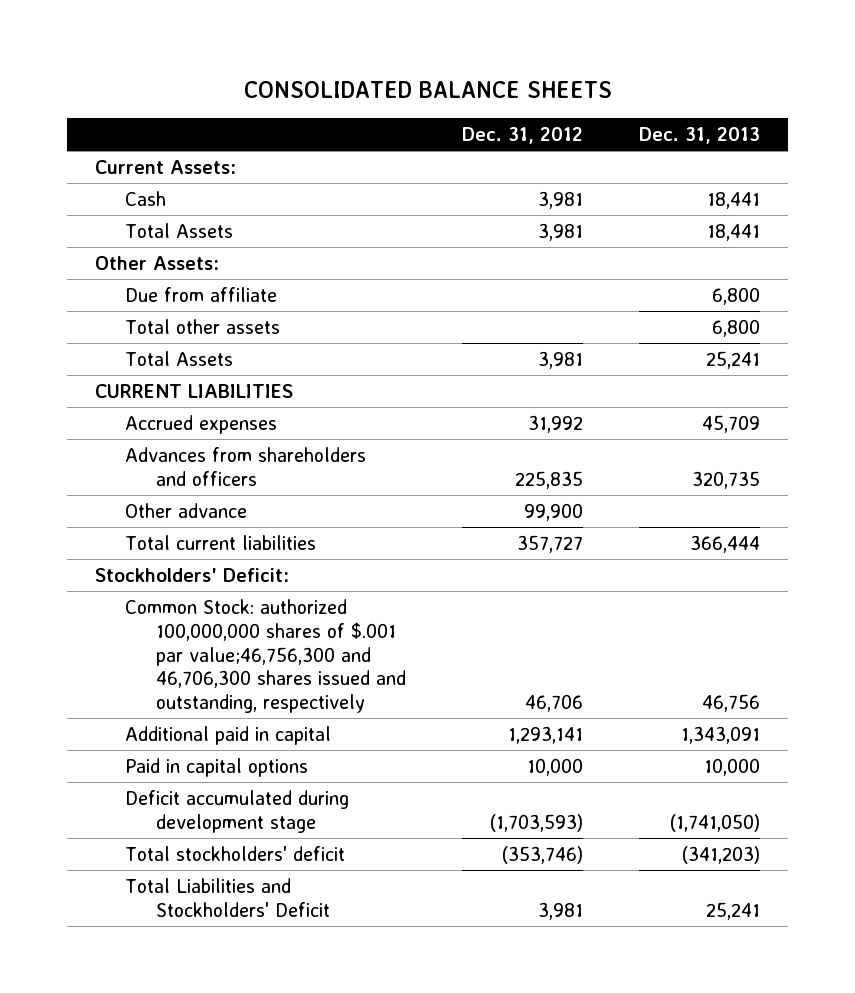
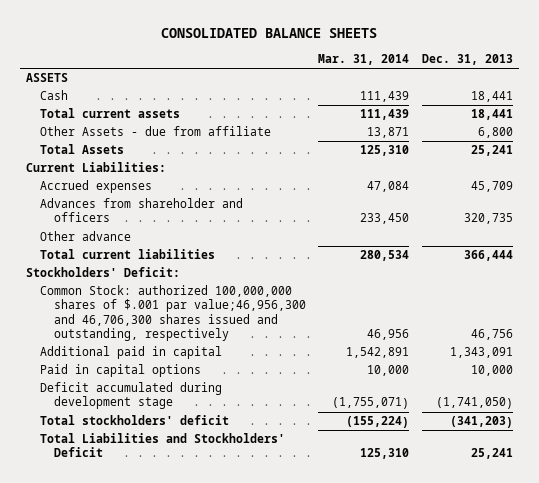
- | Dec. 31, 2012 | Dec. 31, 2013
+ | Mar. 31, 2014 | Dec. 31, 2013
- Current Assets:
+ ASSETS
- Total Assets | 3,981 | 18,441
- Other Assets:
- Due from affiliate | | 6,800
- Total other assets | | 6,800
+ Total current assets | 111,439 | 18,441
+ Other Assets - due from affiliate | 13,871 | 6,800
- CURRENT LIABILITIES
+ Current Liabilities:
- Advances from shareholders and officers | 225,835 | 320,735
+ Advances from shareholder and officers | 233,450 | 320,735
- Common Stock: authorized 100,000,000 shares of $.001 par value;46,756,300 and 46,706,300 shares issued and outstanding, respectively | 46,706 | 46,756
+ Common Stock: authorized 100,000,000 shares of $.001 par value;46,956,300 and 46,706,300 shares issued and outstanding, respectively | 46,956 | 46,756

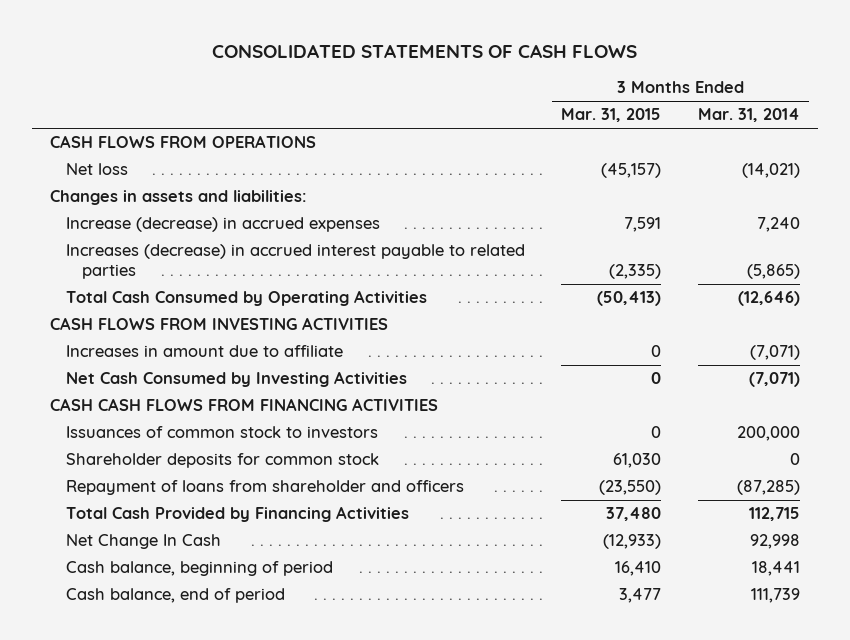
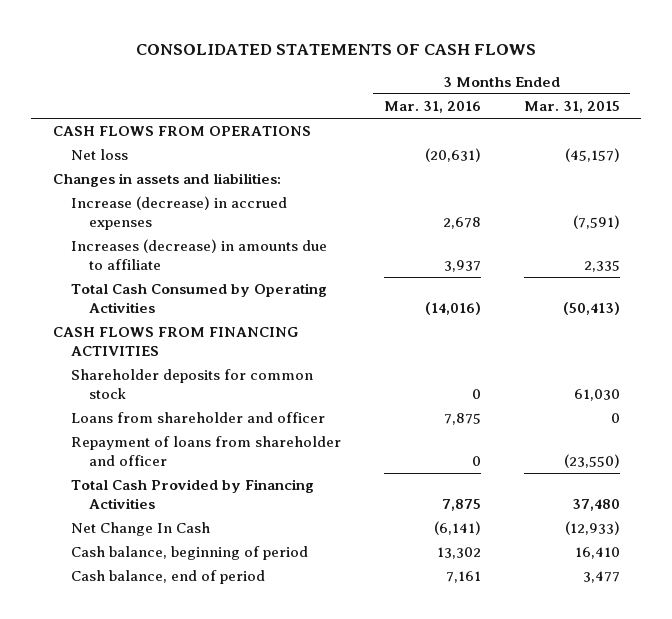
- | 3 Months Ended Mar. 31, 2015 | 3 Months Ended Mar. 31, 2014
+ | 3 Months Ended Mar. 31, 2016 | 3 Months Ended Mar. 31, 2015
- Increase (decrease) in accrued expenses | 7,591 | 7,240
- Increases (decrease) in accrued interest payable to related parties | (2,335) | (5,865)
+ Increase (decrease) in accrued expenses | 2,678 | (7,591)
+ Increases (decrease) in amounts due to affiliate | 3,937 | 2,335
- CASH FLOWS FROM INVESTING ACTIVITIES
- Increases in amount due to affiliate | 0 | (7,071)
- Net Cash Consumed by Investing Activities | 0 | (7,071)
- CASH CASH FLOWS FROM FINANCING ACTIVITIES
- Issuances of common stock to investors | 0 | 200,000
+ CASH FLOWS FROM FINANCING ACTIVITIES
- Repayment of loans from shareholder and officers | (23,550) | (87,285)
+ Loans from shareholder and officer | 7,875 | 0
+ Repayment of loans from shareholder and officer | 0 | (23,550)

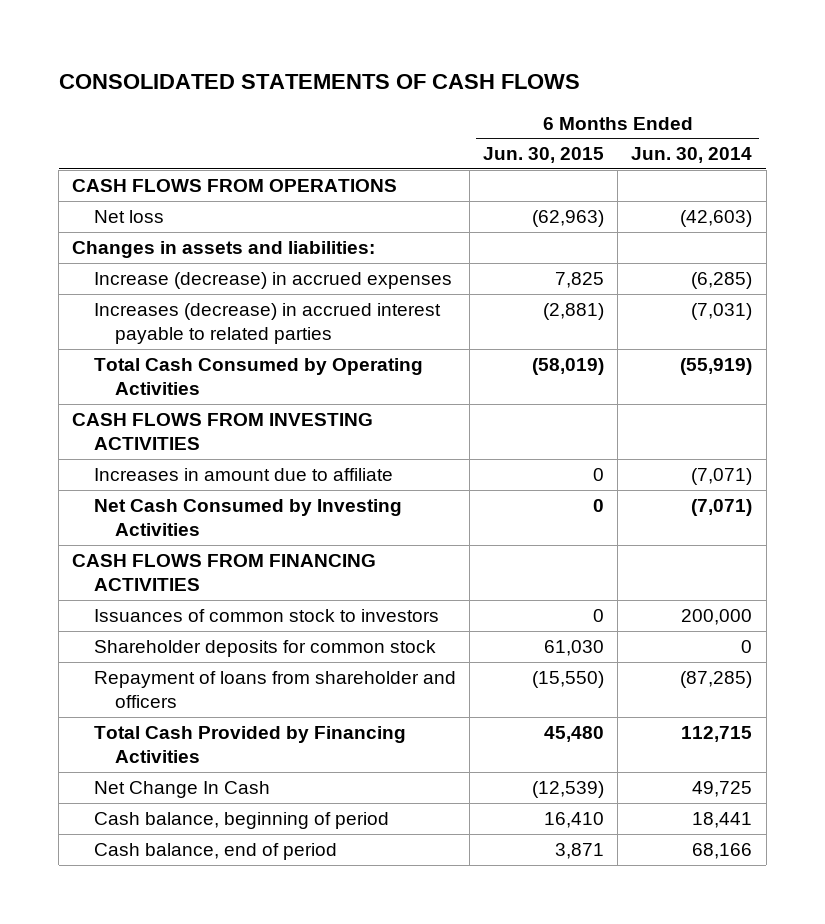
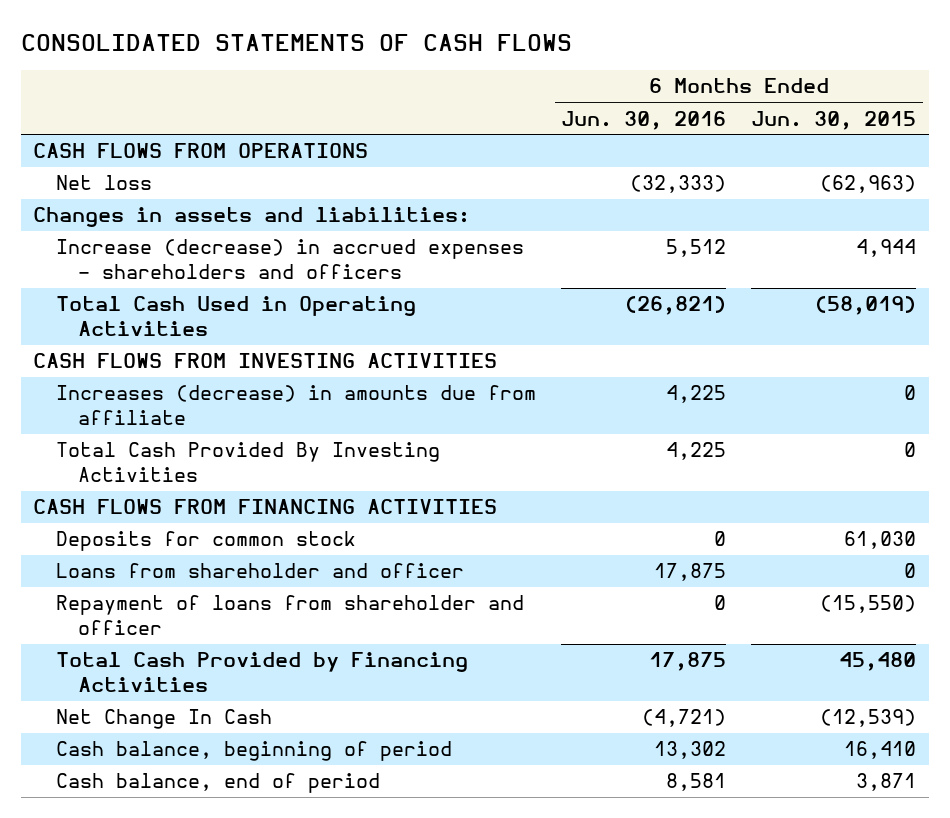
- | 6 Months Ended Jun. 30, 2015 | 6 Months Ended Jun. 30, 2014
+ | 6 Months Ended Jun. 30, 2016 | 6 Months Ended Jun. 30, 2015
- Increase (decrease) in accrued expenses | 7,825 | (6,285)
- Increases (decrease) in accrued interest payable to related parties | (2,881) | (7,031)
- Total Cash Consumed by Operating Activities | (58,019) | (55,919)
+ Increase (decrease) in accrued expenses - shareholders and officers | 5,512 | 4,944
+ Total Cash Used in Operating Activities | (26,821) | (58,019)
- Increases in amount due to affiliate | 0 | (7,071)
- Net Cash Consumed by Investing Activities | 0 | (7,071)
+ Increases (decrease) in amounts due from affiliate | 4,225 | 0
+ Total Cash Provided By Investing Activities | 4,225 | 0
- Issuances of common stock to investors | 0 | 200,000
- Shareholder deposits for common stock | 61,030 | 0
- Repayment of loans from shareholder and officers | (15,550) | (87,285)
+ Deposits for common stock | 0 | 61,030
+ Loans from shareholder and officer | 17,875 | 0
+ Repayment of loans from shareholder and officer | 0 | (15,550)

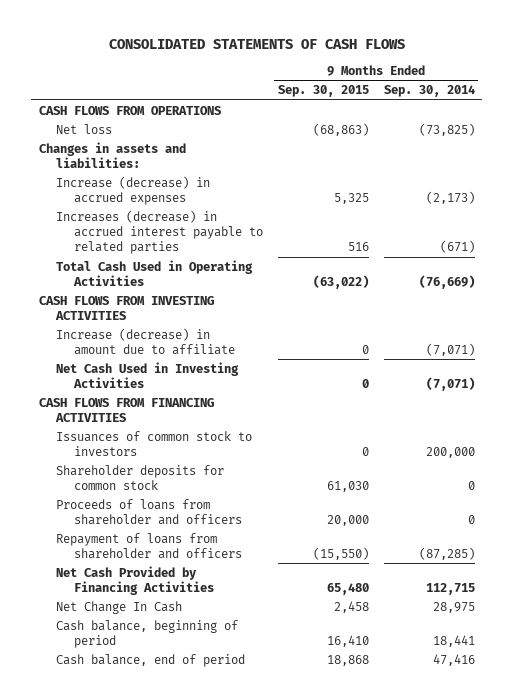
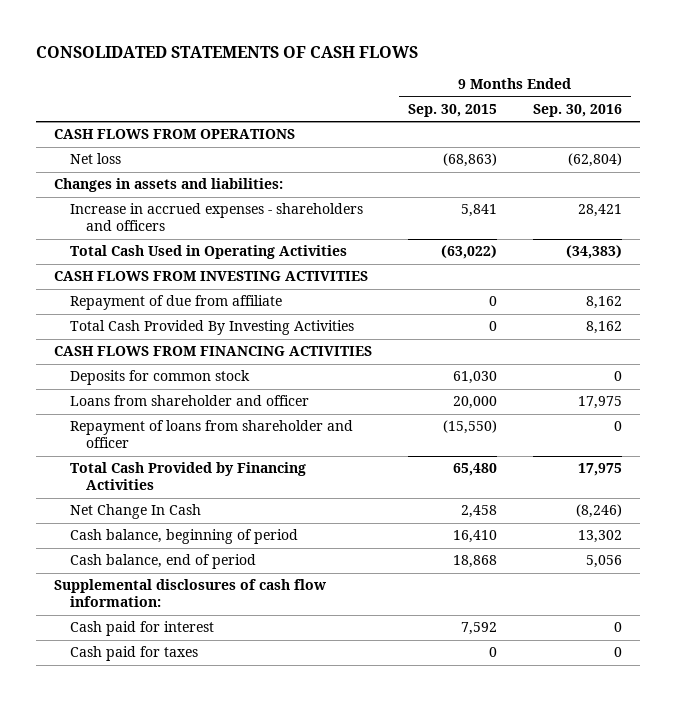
- | 9 Months Ended Sep. 30, 2015 | 9 Months Ended Sep. 30, 2014
+ | 9 Months Ended Sep. 30, 2015 | 9 Months Ended Sep. 30, 2016
- Increase (decrease) in accrued expenses | 5,325 | (2,173)
- Increases (decrease) in accrued interest payable to related parties | 516 | (671)
+ Increase in accrued expenses - shareholders and officers | 5,841 | 28,421
- Increase (decrease) in amount due to affiliate | 0 | (7,071)
- Net Cash Used in Investing Activities | 0 | (7,071)
+ Repayment of due from affiliate | 0 | 8,162
+ Total Cash Provided By Investing Activities | 0 | 8,162
- Issuances of common stock to investors | 0 | 200,000
- Shareholder deposits for common stock | 61,030 | 0
- Proceeds of loans from shareholder and officers | 20,000 | 0
- Repayment of loans from shareholder and officers | (15,550) | (87,285)
- Net Cash Provided by Financing Activities | 65,480 | 112,715
+ Deposits for common stock | 61,030 | 0
+ Loans from shareholder and officer | 20,000 | 17,975
+ Repayment of loans from shareholder and officer | (15,550) | 0
+ Total Cash Provided by Financing Activities | 65,480 | 17,975
+ Supplemental disclosures of cash flow information:
+ Cash paid for interest | 7,592 | 0
+ Cash paid for taxes | 0 | 0

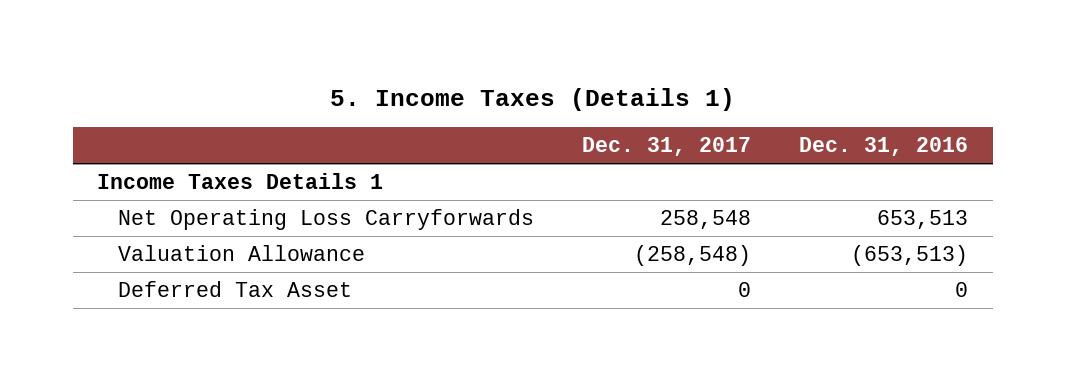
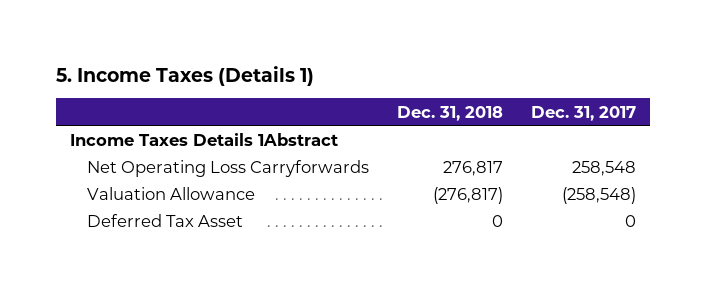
- | Dec. 31, 2017 | Dec. 31, 2016
+ | Dec. 31, 2018 | Dec. 31, 2017
- Income Taxes Details 1
+ Income Taxes Details 1Abstract

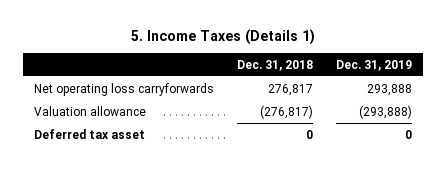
- | Dec. 31, 2018 | Dec. 31, 2017
+ | Dec. 31, 2018 | Dec. 31, 2019
- Income Taxes Details 1Abstract
- Net Operating Loss Carryforwards | 276,817 | 258,548
- Valuation Allowance | (276,817) | (258,548)
- Deferred Tax Asset | 0 | 0
+ Net operating loss carryforwards | 276,817 | 293,888
+ Valuation allowance | (276,817) | (293,888)
+ Deferred tax asset | 0 | 0

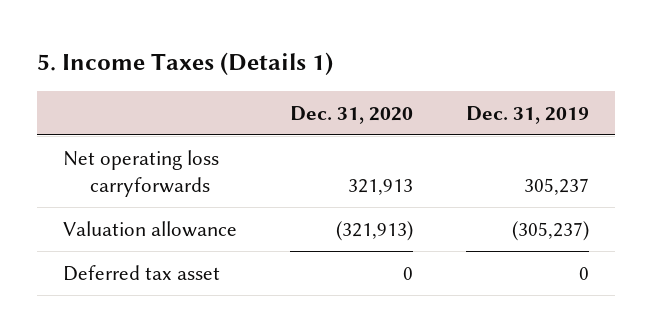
- | Dec. 31, 2018 | Dec. 31, 2019
+ | Dec. 31, 2020 | Dec. 31, 2019
- Net operating loss carryforwards | 276,817 | 293,888
- Valuation allowance | (276,817) | (293,888)
+ Net operating loss carryforwards | 321,913 | 305,237
+ Valuation allowance | (321,913) | (305,237)

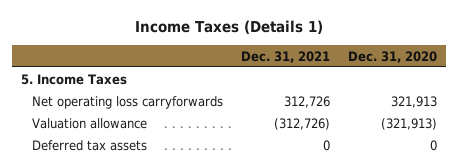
- 5. Income Taxes (Details 1)
+ Income Taxes (Details 1)
- | Dec. 31, 2020 | Dec. 31, 2019
+ | Dec. 31, 2021 | Dec. 31, 2020
+ 5. Income Taxes
- Deferred tax asset | 0 | 0
+ Deferred tax assets | 0 | 0

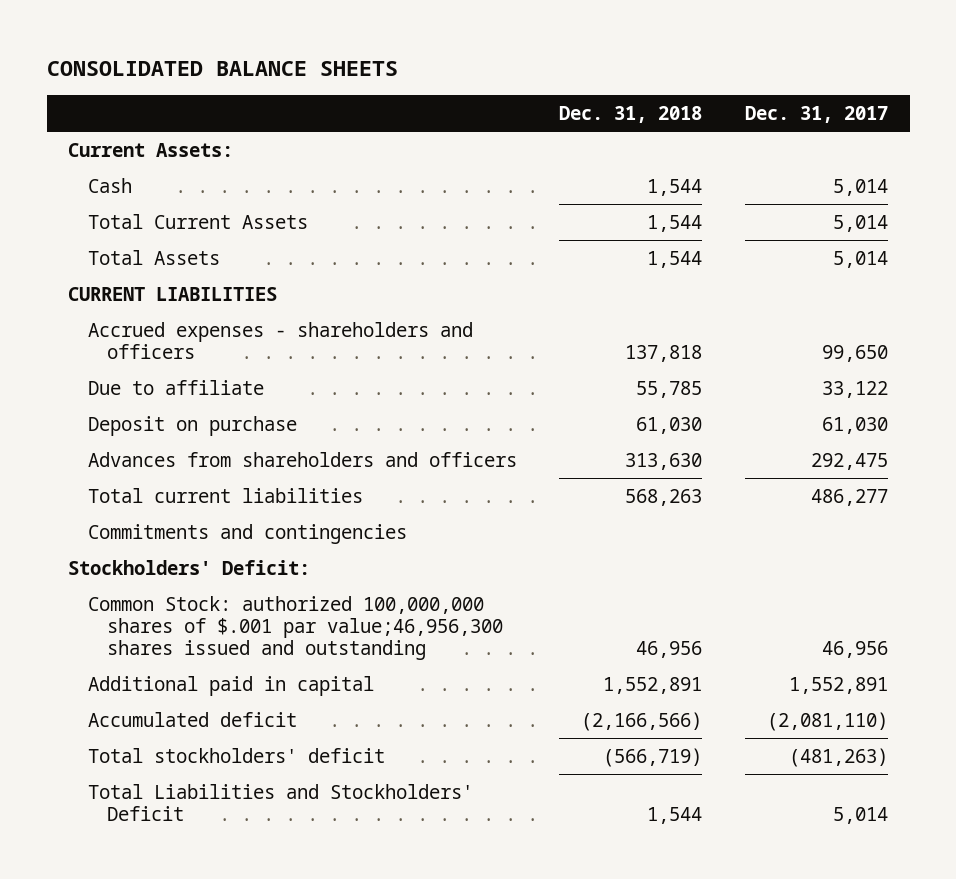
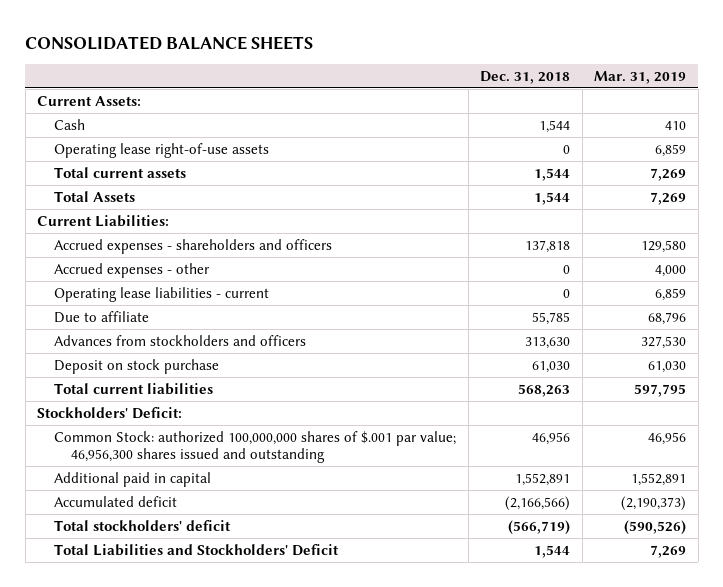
- | Dec. 31, 2018 | Dec. 31, 2017
+ | Dec. 31, 2018 | Mar. 31, 2019
- Total Current Assets | 1,544 | 5,014
+ Operating lease right-of-use assets | 0 | 6,859
+ Total current assets | 1,544 | 7,269
- CURRENT LIABILITIES
+ Current Liabilities:
+ Accrued expenses - other | 0 | 4,000
+ Operating lease liabilities - current | 0 | 6,859
- Deposit on purchase | 61,030 | 61,030
- Advances from shareholders and officers | 313,630 | 292,475
+ Advances from stockholders and officers | 313,630 | 327,530
+ Deposit on stock purchase | 61,030 | 61,030
- Commitments and contingencies
- Common Stock: authorized 100,000,000 shares of $.001 par value;46,956,300 shares issued and outstanding | 46,956 | 46,956
+ Common Stock: authorized 100,000,000 shares of $.001 par value; 46,956,300 shares issued and outstanding | 46,956 | 46,956

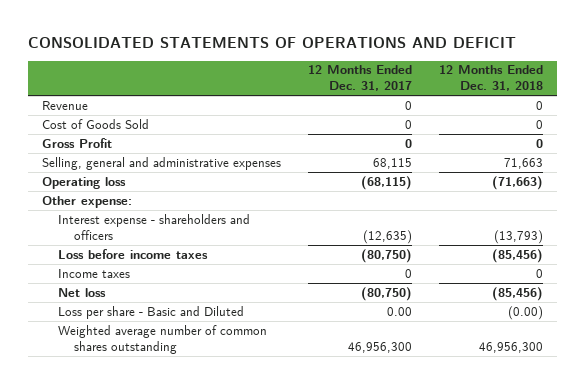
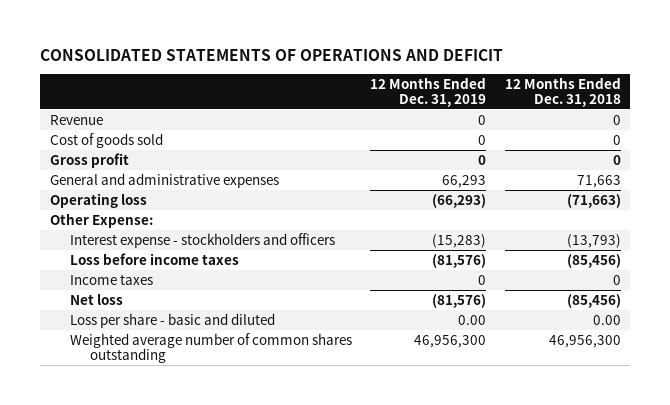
- | 12 Months Ended Dec. 31, 2017 | 12 Months Ended Dec. 31, 2018
+ | 12 Months Ended Dec. 31, 2019 | 12 Months Ended Dec. 31, 2018
- Cost of Goods Sold | 0 | 0
- Gross Profit | 0 | 0
- Selling, general and administrative expenses | 68,115 | 71,663
+ Cost of goods sold | 0 | 0
+ Gross profit | 0 | 0
+ General and administrative expenses | 66,293 | 71,663
- Other expense:
- Interest expense - shareholders and officers | (12,635) | (13,793)
+ Other Expense:
+ Interest expense - stockholders and officers | (15,283) | (13,793)
- Loss per share - Basic and Diluted | 0.00 | (0.00)
+ Loss per share - basic and diluted | 0.00 | 0.00

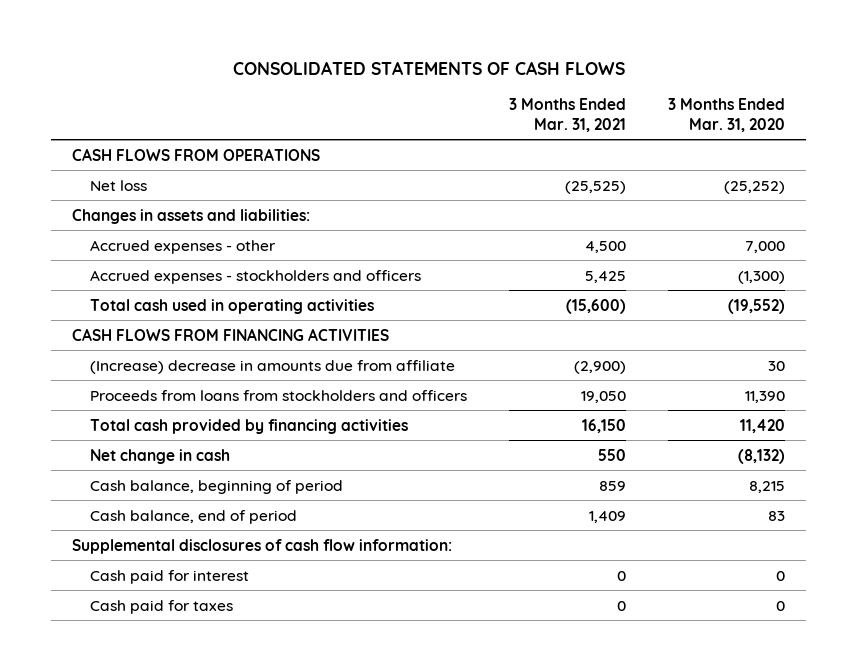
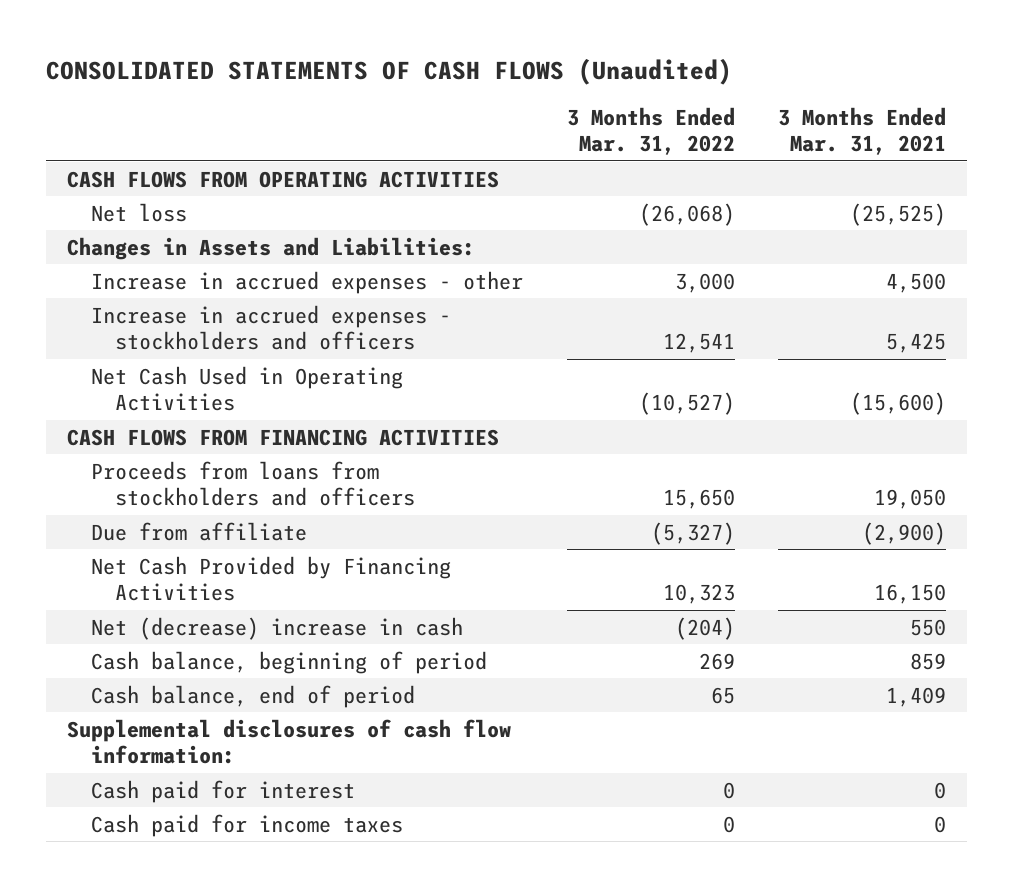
- CONSOLIDATED STATEMENTS OF CASH FLOWS
+ CONSOLIDATED STATEMENTS OF CASH FLOWS (Unaudited)
- | 3 Months Ended Mar. 31, 2021 | 3 Months Ended Mar. 31, 2020
+ | 3 Months Ended Mar. 31, 2022 | 3 Months Ended Mar. 31, 2021
- CASH FLOWS FROM OPERATIONS
+ CASH FLOWS FROM OPERATING ACTIVITIES
- Changes in assets and liabilities:
- Accrued expenses - other | 4,500 | 7,000
- Accrued expenses - stockholders and officers | 5,425 | (1,300)
- Total cash used in operating activities | (15,600) | (19,552)
+ Changes in Assets and Liabilities:
+ Increase in accrued expenses - other | 3,000 | 4,500
+ Increase in accrued expenses - stockholders and officers | 12,541 | 5,425
+ Net Cash Used in Operating Activities | (10,527) | (15,600)
- (Increase) decrease in amounts due from affiliate | (2,900) | 30
- Total cash provided by financing activities | 16,150 | 11,420
- Net change in cash | 550 | (8,132)
+ Due from affiliate | (5,327) | (2,900)
+ Net Cash Provided by Financing Activities | 10,323 | 16,150
+ Net (decrease) increase in cash | (204) | 550
- Cash paid for taxes | 0 | 0
+ Cash paid for income taxes | 0 | 0

